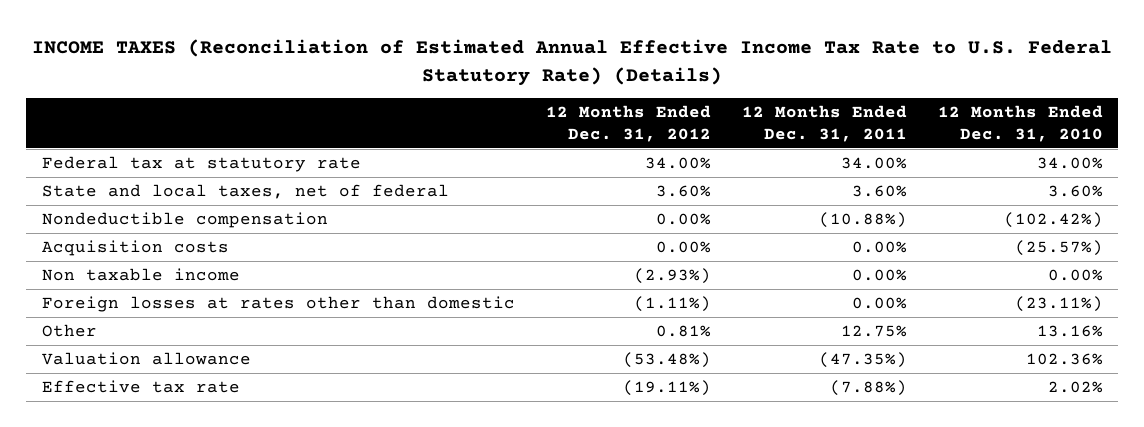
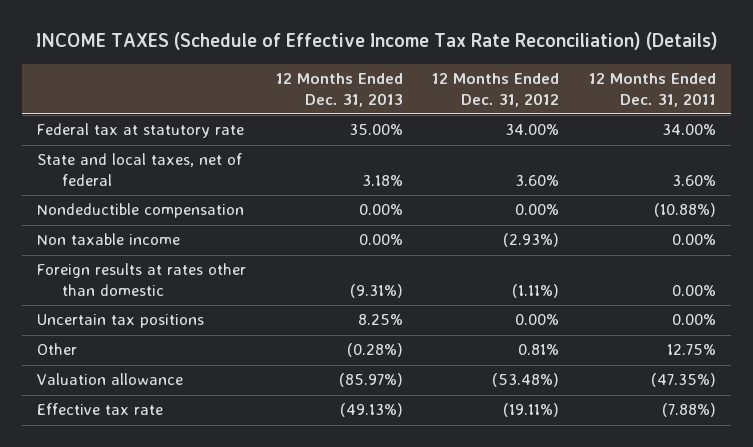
- INCOME TAXES (Reconciliation of Estimated Annual Effective Income Tax Rate to U.S. Federal Statutory Rate) (Details)
+ INCOME TAXES (Schedule of Effective Income Tax Rate Reconciliation) (Details)
- | 12 Months Ended Dec. 31, 2012 | 12 Months Ended Dec. 31, 2011 | 12 Months Ended Dec. 31, 2010
+ | 12 Months Ended Dec. 31, 2013 | 12 Months Ended Dec. 31, 2012 | 12 Months Ended Dec. 31, 2011
- Acquisition costs | 0.00% | 0.00% | (25.57%)
- Foreign losses at rates other than domestic | (1.11%) | 0.00% | (23.11%)
+ Foreign results at rates other than domestic | (9.31%) | (1.11%) | 0.00%
+ Uncertain tax positions | 8.25% | 0.00% | 0.00%

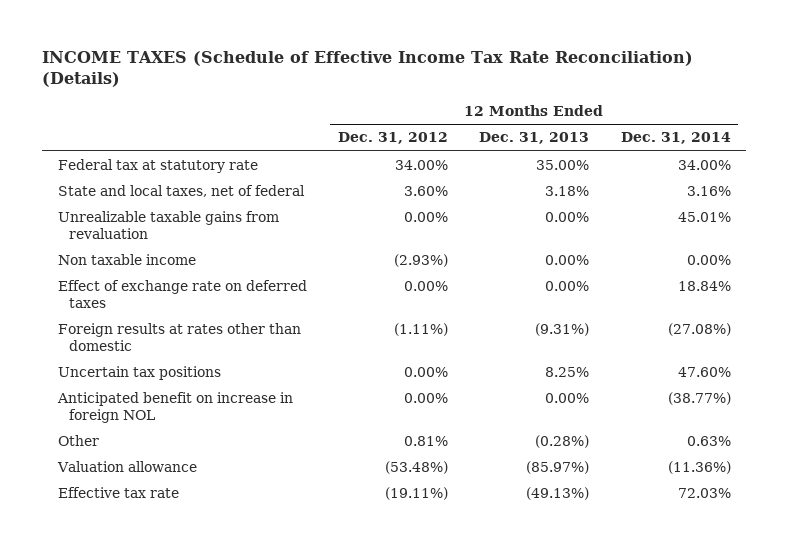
- | 12 Months Ended Dec. 31, 2013 | 12 Months Ended Dec. 31, 2012 | 12 Months Ended Dec. 31, 2011
+ | 12 Months Ended Dec. 31, 2012 | 12 Months Ended Dec. 31, 2013 | 12 Months Ended Dec. 31, 2014
- Nondeductible compensation | 0.00% | 0.00% | (10.88%)
+ Unrealizable taxable gains from revaluation | 0.00% | 0.00% | 45.01%
+ Effect of exchange rate on deferred taxes | 0.00% | 0.00% | 18.84%
+ Anticipated benefit on increase in foreign NOL | 0.00% | 0.00% | (38.77%)

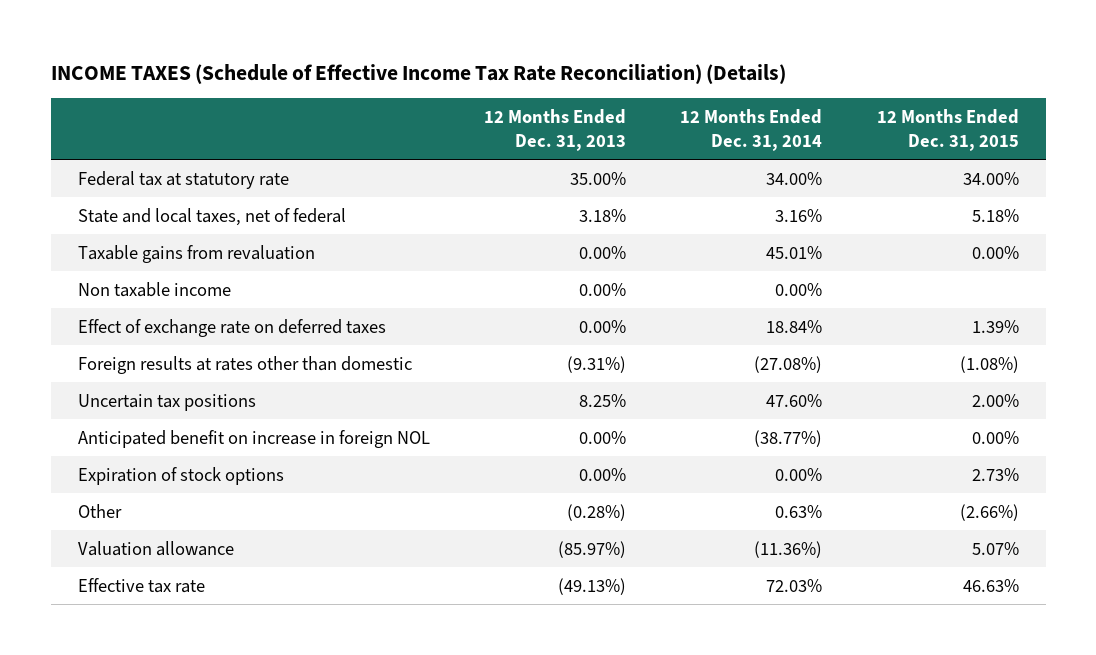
- | 12 Months Ended Dec. 31, 2012 | 12 Months Ended Dec. 31, 2013 | 12 Months Ended Dec. 31, 2014
+ | 12 Months Ended Dec. 31, 2013 | 12 Months Ended Dec. 31, 2014 | 12 Months Ended Dec. 31, 2015
- Unrealizable taxable gains from revaluation | 0.00% | 0.00% | 45.01%
+ Taxable gains from revaluation | 0.00% | 45.01% | 0.00%
+ Expiration of stock options | 0.00% | 0.00% | 2.73%

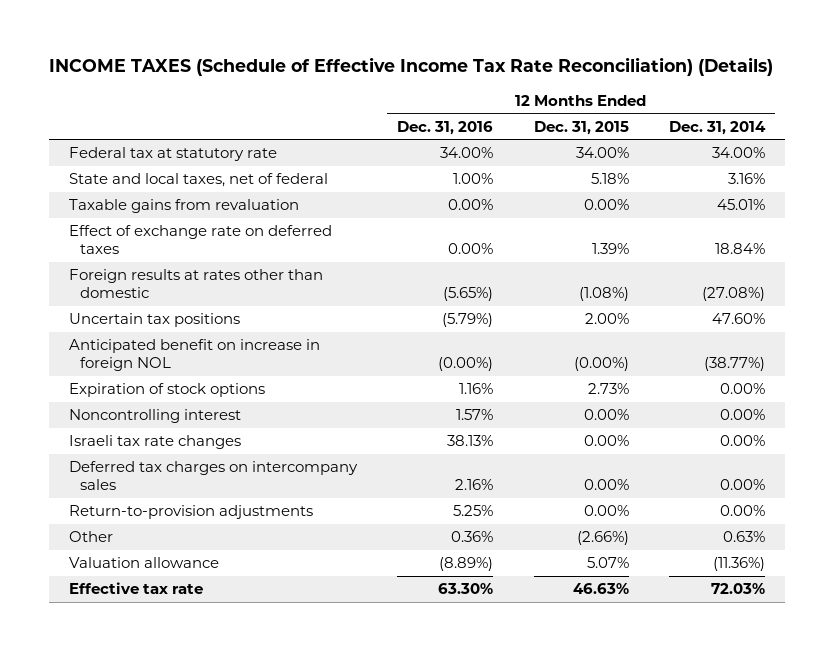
- | 12 Months Ended Dec. 31, 2013 | 12 Months Ended Dec. 31, 2014 | 12 Months Ended Dec. 31, 2015
+ | 12 Months Ended Dec. 31, 2016 | 12 Months Ended Dec. 31, 2015 | 12 Months Ended Dec. 31, 2014
- Non taxable income | 0.00% | 0.00% |
- Anticipated benefit on increase in foreign NOL | 0.00% | (38.77%) | 0.00%
+ Anticipated benefit on increase in foreign NOL | (0.00%) | (0.00%) | (38.77%)
+ Noncontrolling interest | 1.57% | 0.00% | 0.00%
+ Israeli tax rate changes | 38.13% | 0.00% | 0.00%
+ Deferred tax charges on intercompany sales | 2.16% | 0.00% | 0.00%
+ Return-to-provision adjustments | 5.25% | 0.00% | 0.00%

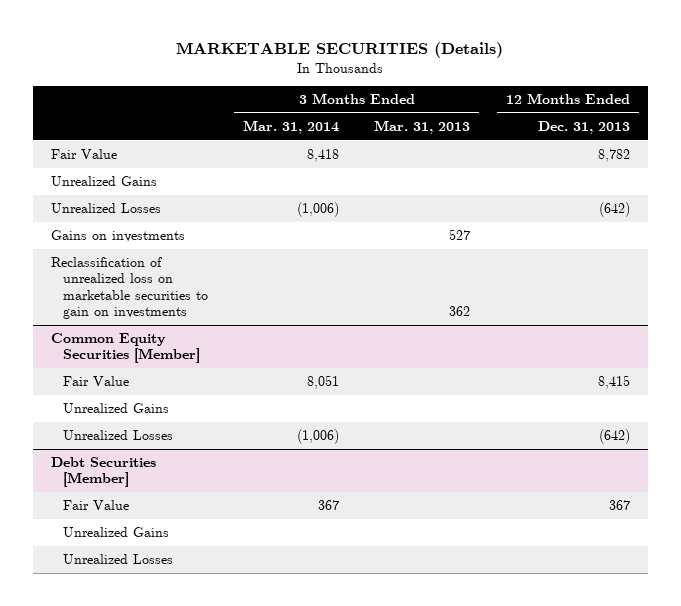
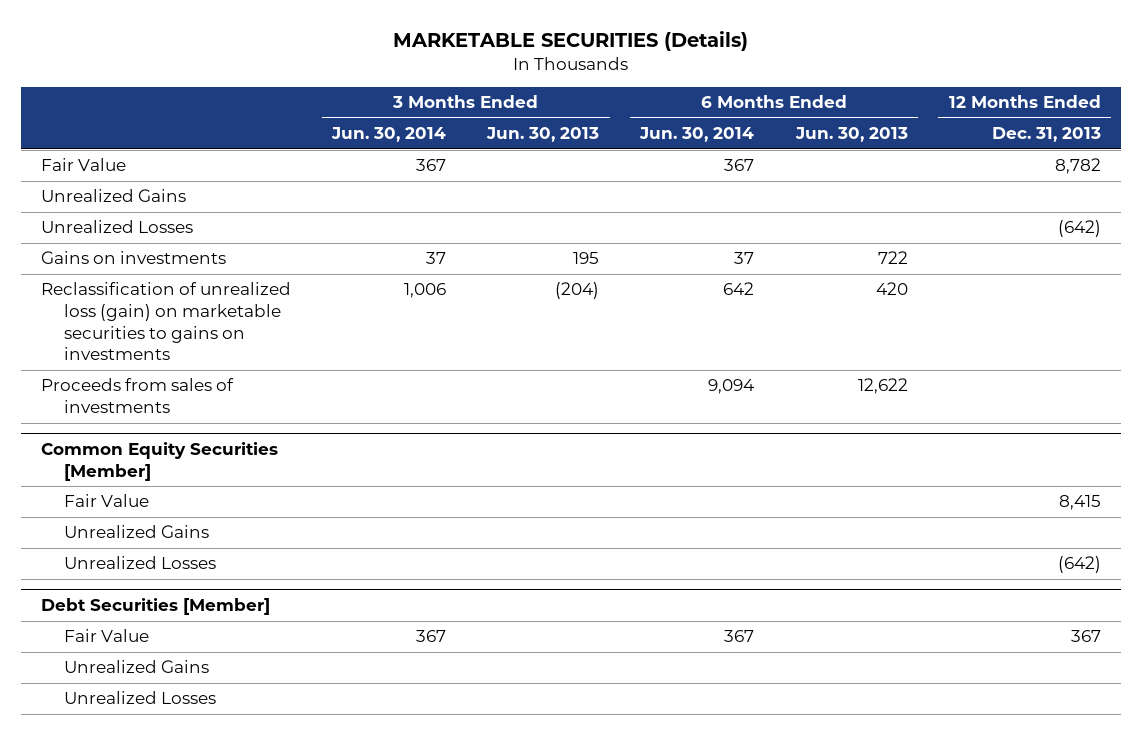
- | 3 Months Ended Mar. 31, 2014 | 3 Months Ended Mar. 31, 2013 | 12 Months Ended Dec. 31, 2013
+ | 3 Months Ended Jun. 30, 2014 | 3 Months Ended Jun. 30, 2013 | 6 Months Ended Jun. 30, 2014 | 6 Months Ended Jun. 30, 2013 | 12 Months Ended Dec. 31, 2013
- Reclassification of unrealized loss on marketable securities to gain on investments | | 362 |
+ Reclassification of unrealized loss (gain) on marketable securities to gains on investments | 1,006 | (204) | 642 | 420 |
+ Proceeds from sales of investments | | | 9,094 | 12,622 |

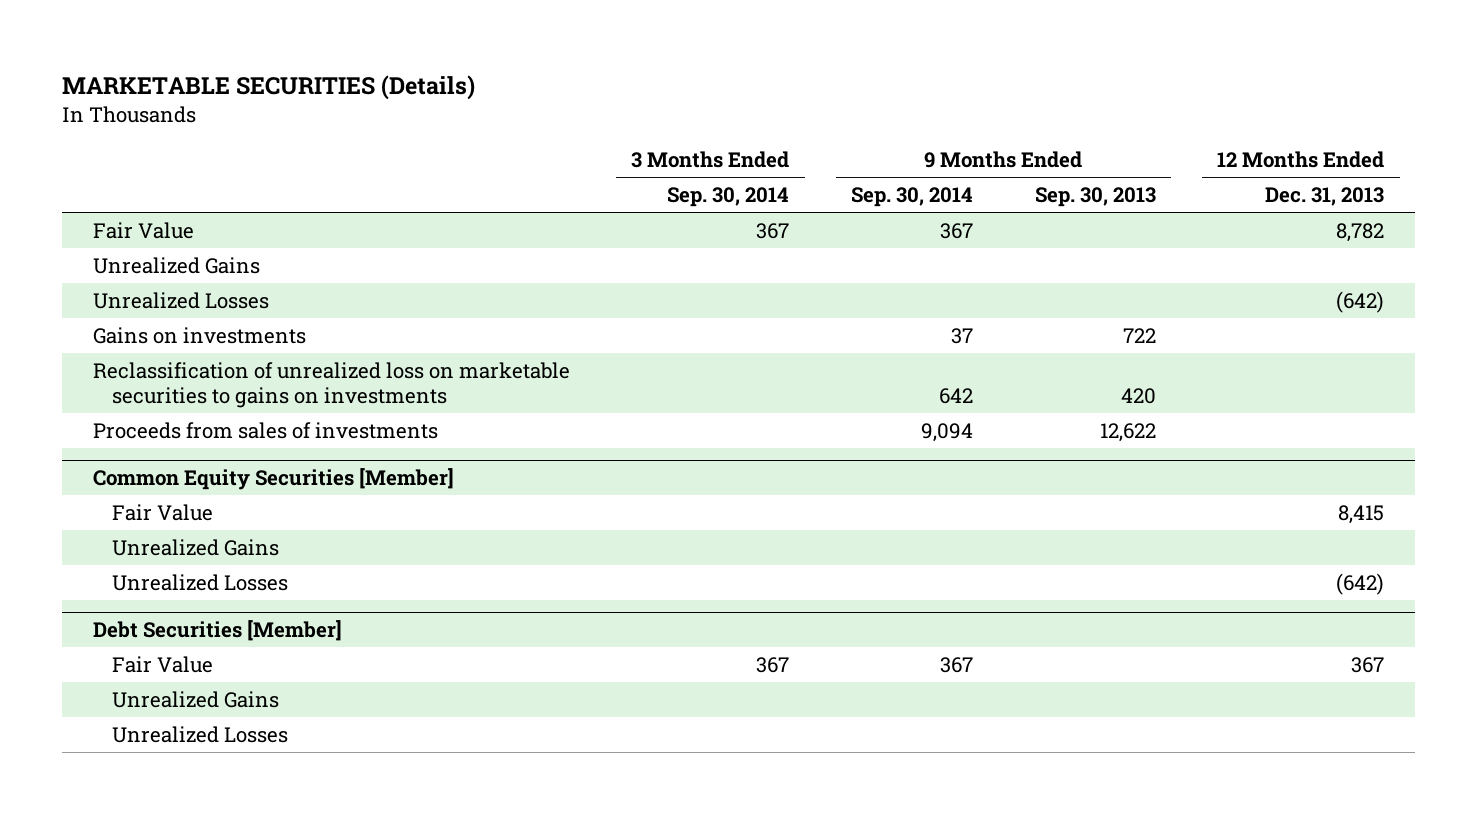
- | 3 Months Ended Jun. 30, 2014 | 3 Months Ended Jun. 30, 2013 | 6 Months Ended Jun. 30, 2014 | 6 Months Ended Jun. 30, 2013 | 12 Months Ended Dec. 31, 2013
+ | 3 Months Ended Sep. 30, 2014 | 9 Months Ended Sep. 30, 2014 | 9 Months Ended Sep. 30, 2013 | 12 Months Ended Dec. 31, 2013
- Reclassification of unrealized loss (gain) on marketable securities to gains on investments | 1,006 | (204) | 642 | 420 |
+ Reclassification of unrealized loss on marketable securities to gains on investments | | 642 | 420 |

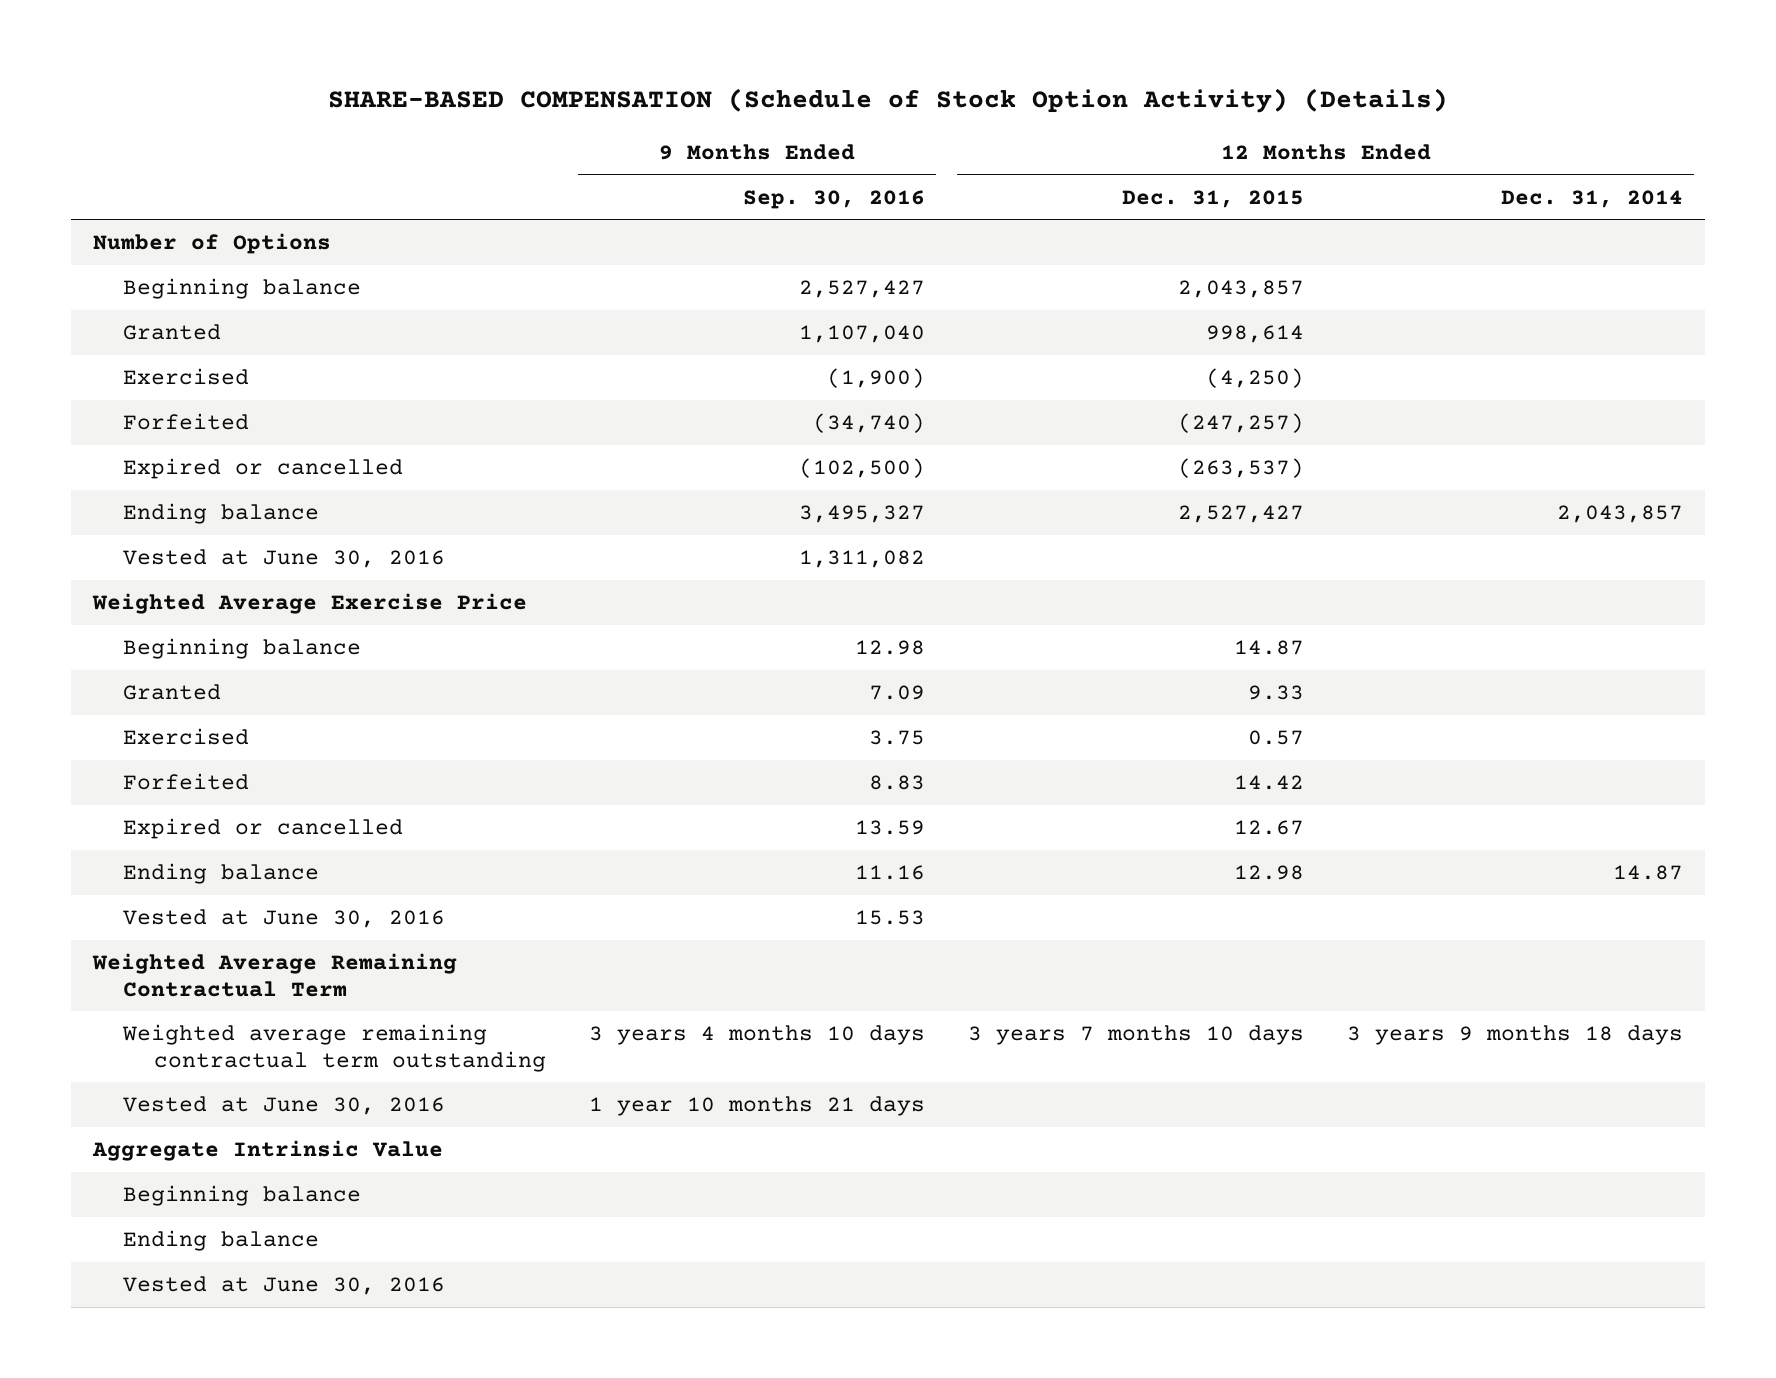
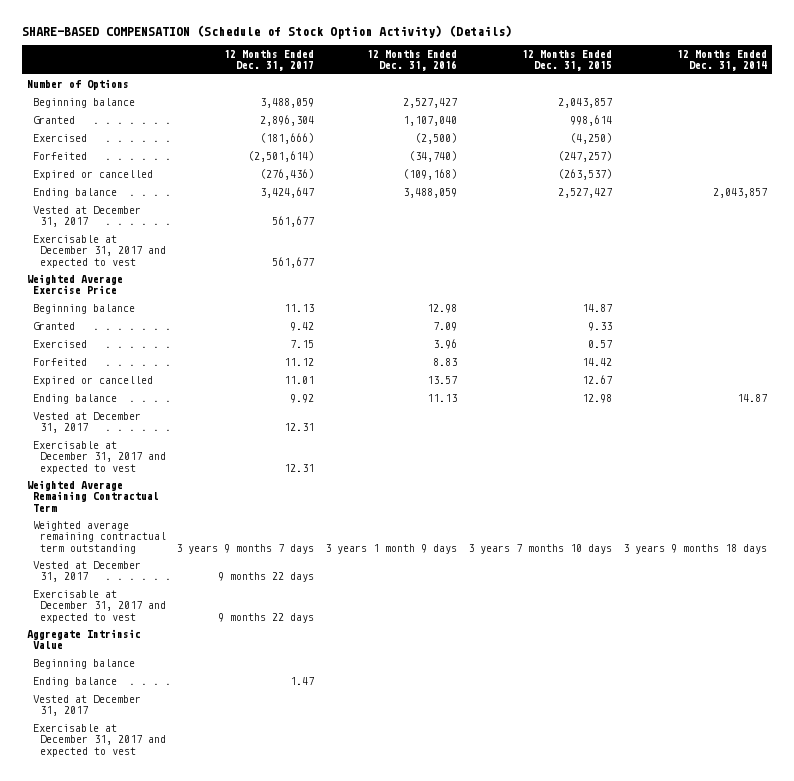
- | 9 Months Ended Sep. 30, 2016 | 12 Months Ended Dec. 31, 2015 | 12 Months Ended Dec. 31, 2014
+ | 12 Months Ended Dec. 31, 2017 | 12 Months Ended Dec. 31, 2016 | 12 Months Ended Dec. 31, 2015 | 12 Months Ended Dec. 31, 2014
- Vested at June 30, 2016 | 1,311,082 | |
+ Vested at December 31, 2017 | 561,677 | | |
+ Exercisable at December 31, 2017 and expected to vest | 561,677 | | |
- Vested at June 30, 2016 | 15.53 | |
+ Vested at December 31, 2017 | 12.31 | | |
+ Exercisable at December 31, 2017 and expected to vest | 12.31 | | |
- Vested at June 30, 2016 | 1 year 10 months 21 days | |
+ Vested at December 31, 2017 | 9 months 22 days | | |
+ Exercisable at December 31, 2017 and expected to vest | 9 months 22 days | | |
- Vested at June 30, 2016
+ Vested at December 31, 2017
+ Exercisable at December 31, 2017 and expected to vest

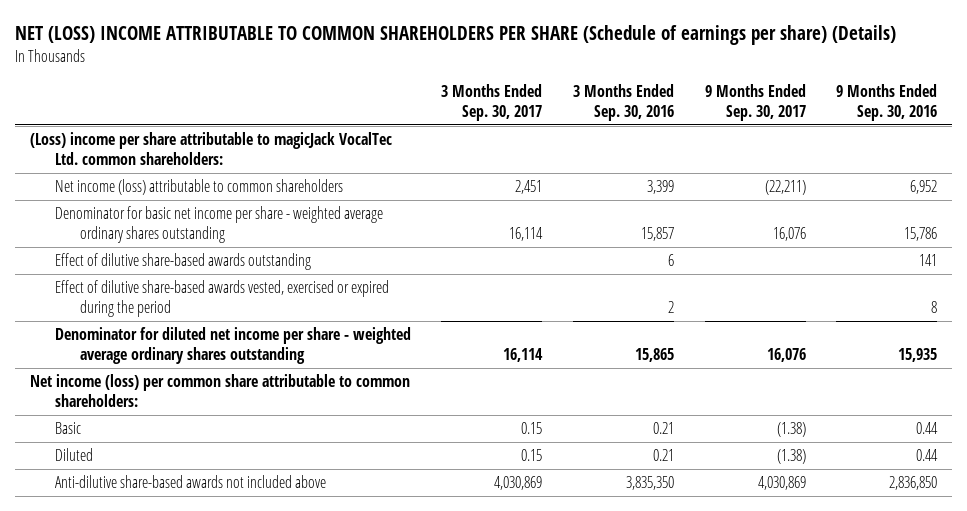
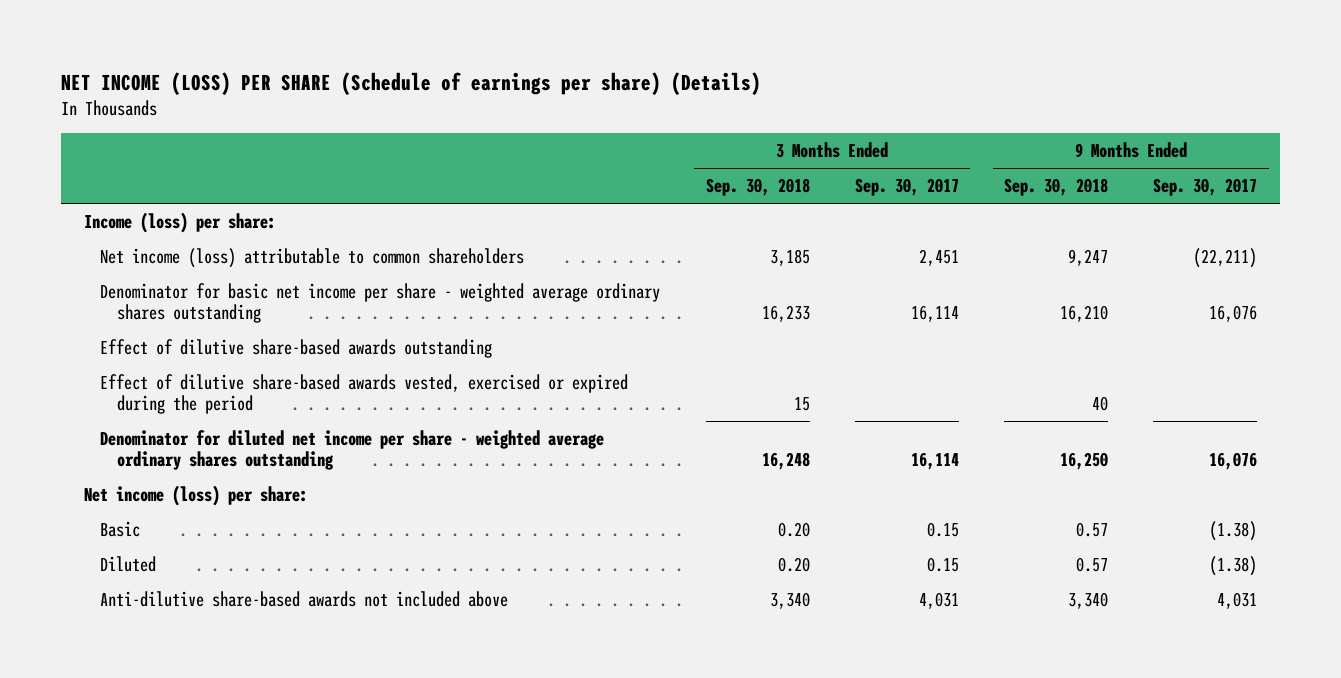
- NET (LOSS) INCOME ATTRIBUTABLE TO COMMON SHAREHOLDERS PER SHARE (Schedule of earnings per share) (Details)
+ NET INCOME (LOSS) PER SHARE (Schedule of earnings per share) (Details)
- | 3 Months Ended Sep. 30, 2017 | 3 Months Ended Sep. 30, 2016 | 9 Months Ended Sep. 30, 2017 | 9 Months Ended Sep. 30, 2016
+ | 3 Months Ended Sep. 30, 2018 | 3 Months Ended Sep. 30, 2017 | 9 Months Ended Sep. 30, 2018 | 9 Months Ended Sep. 30, 2017
- (Loss) income per share attributable to magicJack VocalTec Ltd. common shareholders:
+ Income (loss) per share:
- Net income (loss) per common share attributable to common shareholders:
+ Net income (loss) per share:
- Anti-dilutive share-based awards not included above | 4,030,869 | 3,835,350 | 4,030,869 | 2,836,850
+ Anti-dilutive share-based awards not included above | 3,340 | 4,031 | 3,340 | 4,031

